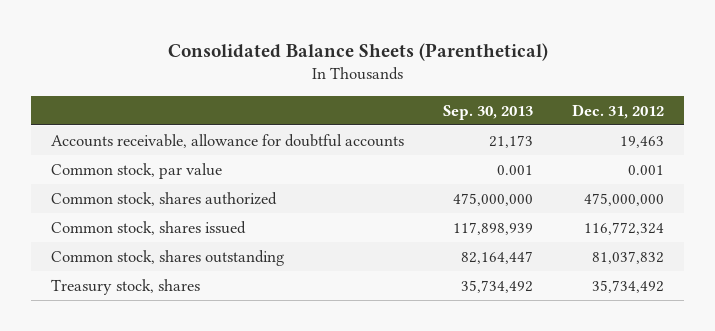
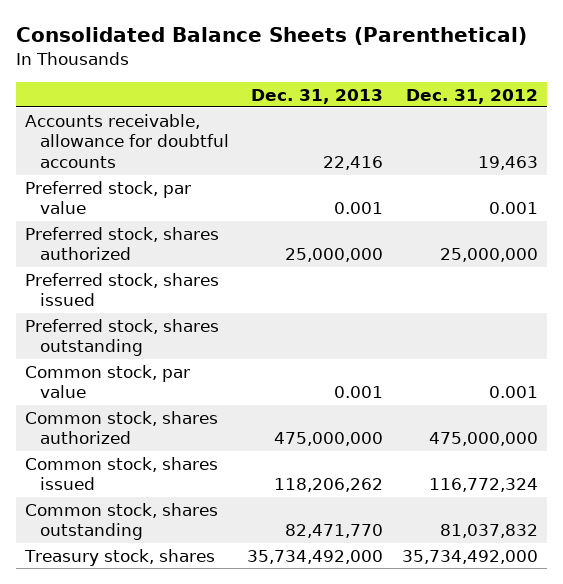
- | Sep. 30, 2013 | Dec. 31, 2012
+ | Dec. 31, 2013 | Dec. 31, 2012
+ Preferred stock, par value | 0.001 | 0.001
+ Preferred stock, shares authorized | 25,000,000 | 25,000,000
+ Preferred stock, shares issued
+ Preferred stock, shares outstanding
- Treasury stock, shares | 35,734,492 | 35,734,492
+ Treasury stock, shares | 35,734,492,000 | 35,734,492,000

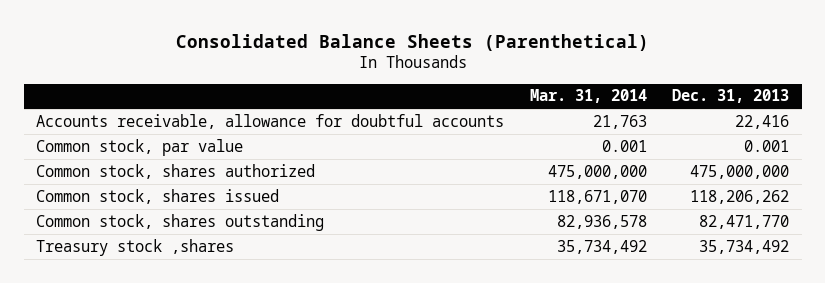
- | Dec. 31, 2013 | Dec. 31, 2012
+ | Mar. 31, 2014 | Dec. 31, 2013
- Preferred stock, par value | 0.001 | 0.001
- Preferred stock, shares authorized | 25,000,000 | 25,000,000
- Preferred stock, shares issued
- Preferred stock, shares outstanding
- Treasury stock, shares | 35,734,492,000 | 35,734,492,000
+ Treasury stock ,shares | 35,734,492 | 35,734,492

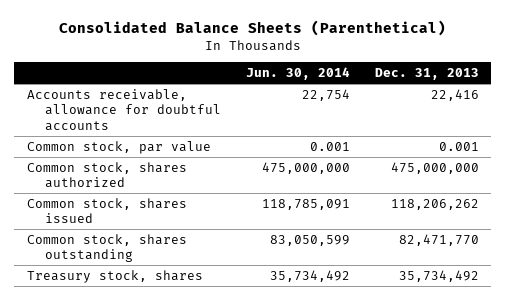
- | Mar. 31, 2014 | Dec. 31, 2013
+ | Jun. 30, 2014 | Dec. 31, 2013
- Treasury stock ,shares | 35,734,492 | 35,734,492
+ Treasury stock, shares | 35,734,492 | 35,734,492

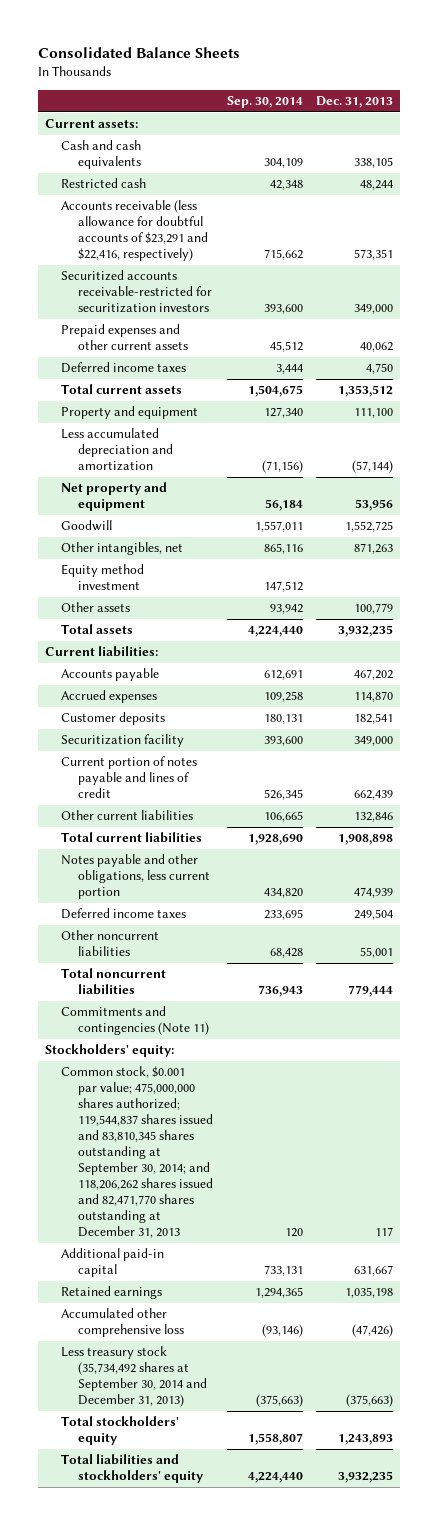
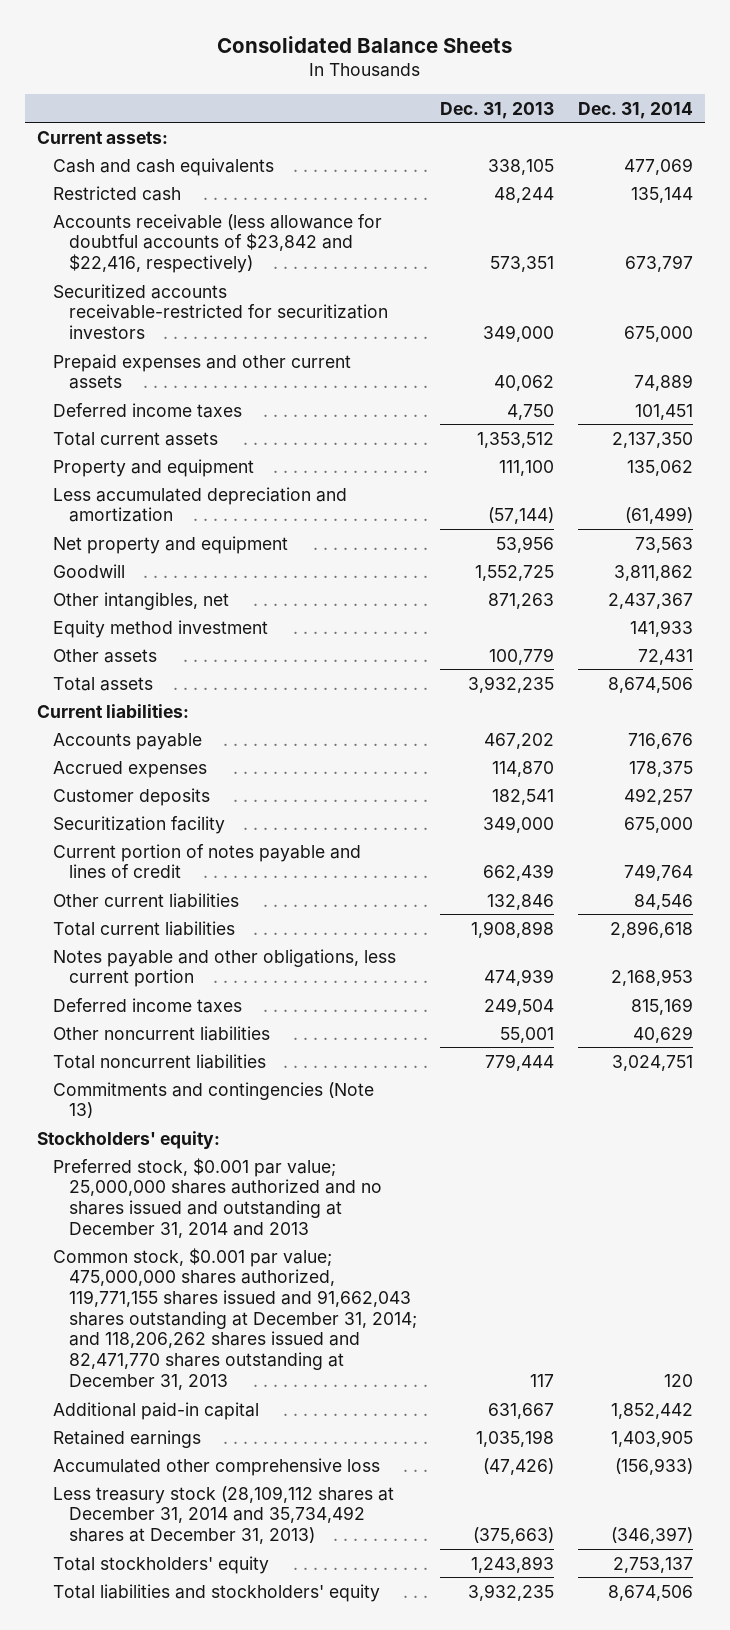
- | Sep. 30, 2014 | Dec. 31, 2013
+ | Dec. 31, 2013 | Dec. 31, 2014
- Accounts receivable (less allowance for doubtful accounts of $23,291 and $22,416, respectively) | 715,662 | 573,351
+ Accounts receivable (less allowance for doubtful accounts of $23,842 and $22,416, respectively) | 573,351 | 673,797
- Commitments and contingencies (Note 11)
+ Commitments and contingencies (Note 13)
- Common stock, $0.001 par value; 475,000,000 shares authorized; 119,544,837 shares issued and 83,810,345 shares outstanding at September 30, 2014; and 118,206,262 shares issued and 82,471,770 shares outstanding at December 31, 2013 | 120 | 117
+ Preferred stock, $0.001 par value; 25,000,000 shares authorized and no shares issued and outstanding at December 31, 2014 and 2013
+ Common stock, $0.001 par value; 475,000,000 shares authorized, 119,771,155 shares issued and 91,662,043 shares outstanding at December 31, 2014; and 118,206,262 shares issued and 82,471,770 shares outstanding at December 31, 2013 | 117 | 120
- Less treasury stock (35,734,492 shares at September 30, 2014 and December 31, 2013) | (375,663) | (375,663)
+ Less treasury stock (28,109,112 shares at December 31, 2014 and 35,734,492 shares at December 31, 2013) | (375,663) | (346,397)

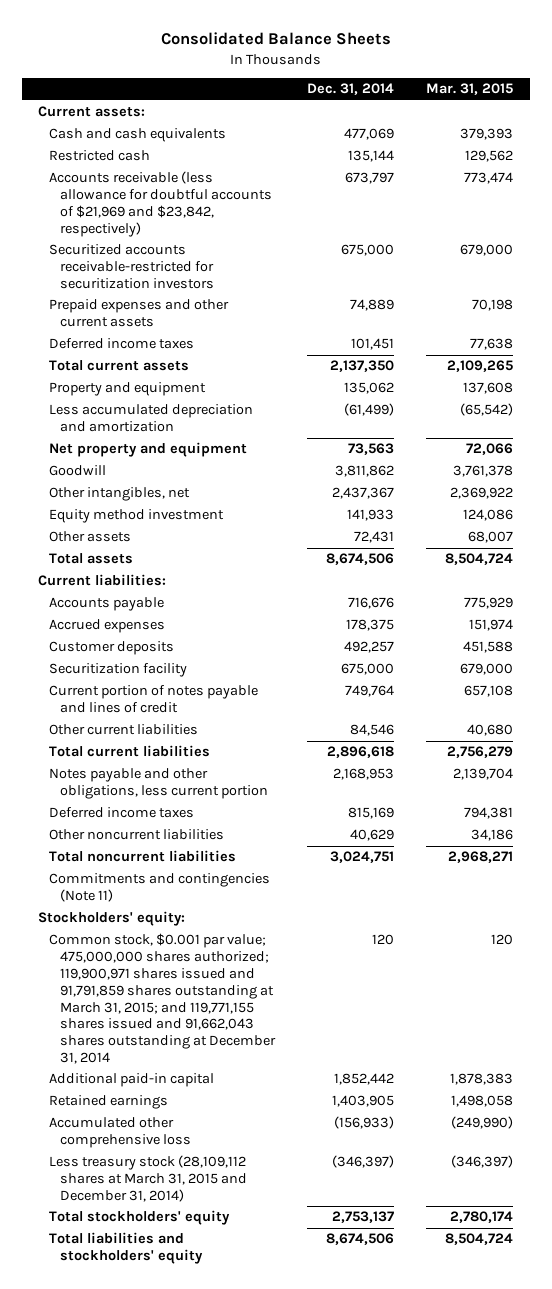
- | Dec. 31, 2013 | Dec. 31, 2014
+ | Dec. 31, 2014 | Mar. 31, 2015
- Accounts receivable (less allowance for doubtful accounts of $23,842 and $22,416, respectively) | 573,351 | 673,797
+ Accounts receivable (less allowance for doubtful accounts of $21,969 and $23,842, respectively) | 673,797 | 773,474
- Commitments and contingencies (Note 13)
+ Commitments and contingencies (Note 11)
- Preferred stock, $0.001 par value; 25,000,000 shares authorized and no shares issued and outstanding at December 31, 2014 and 2013
- Common stock, $0.001 par value; 475,000,000 shares authorized, 119,771,155 shares issued and 91,662,043 shares outstanding at December 31, 2014; and 118,206,262 shares issued and 82,471,770 shares outstanding at December 31, 2013 | 117 | 120
+ Common stock, $0.001 par value; 475,000,000 shares authorized; 119,900,971 shares issued and 91,791,859 shares outstanding at March 31, 2015; and 119,771,155 shares issued and 91,662,043 shares outstanding at December 31, 2014 | 120 | 120
- Less treasury stock (28,109,112 shares at December 31, 2014 and 35,734,492 shares at December 31, 2013) | (375,663) | (346,397)
+ Less treasury stock (28,109,112 shares at March 31, 2015 and December 31, 2014) | (346,397) | (346,397)

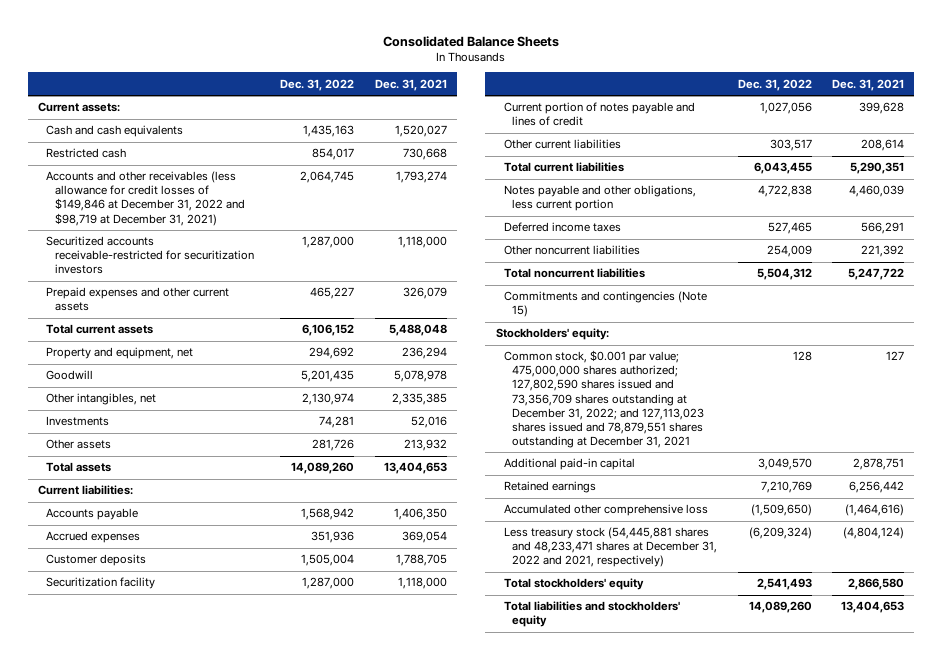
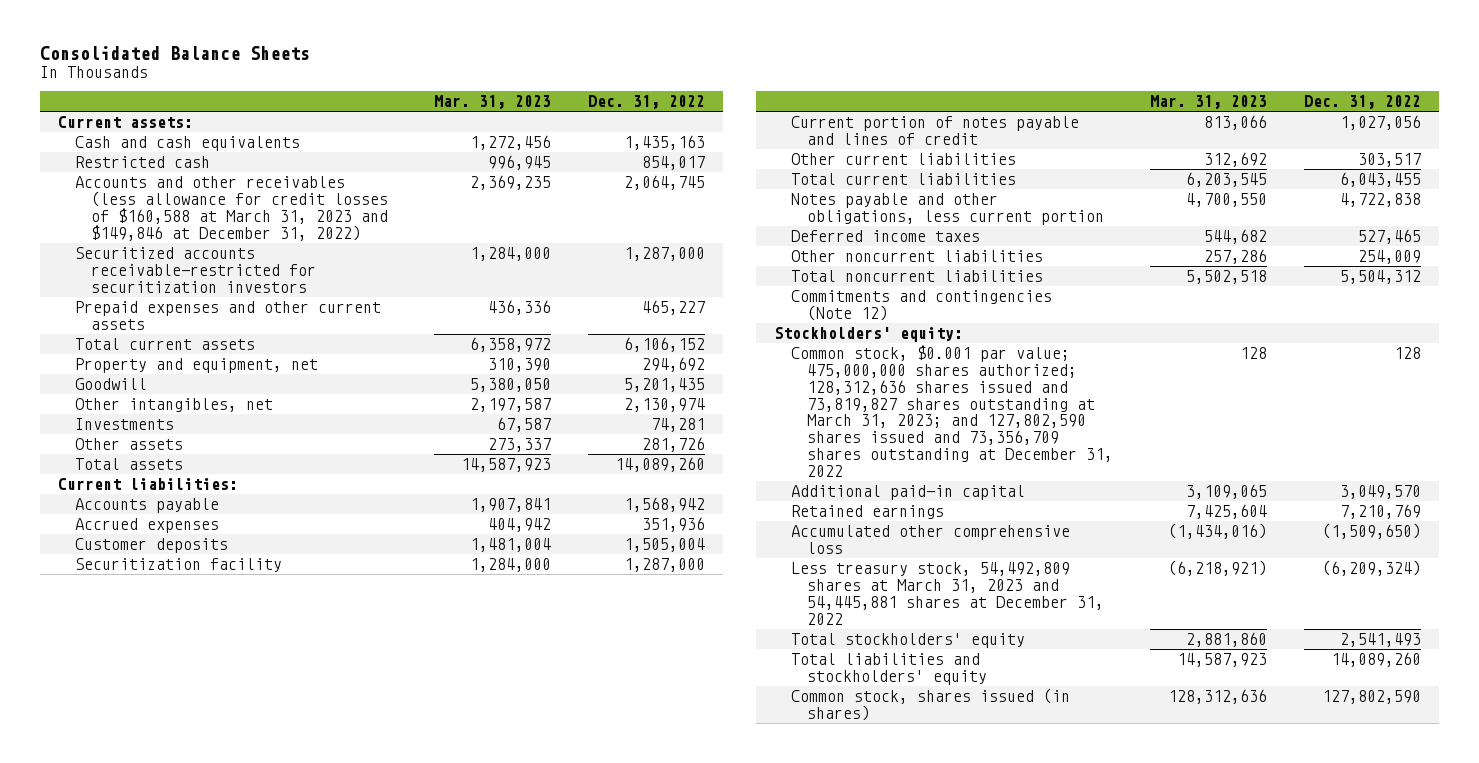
- | Dec. 31, 2022 | Dec. 31, 2021
+ | Mar. 31, 2023 | Dec. 31, 2022
- Accounts and other receivables (less allowance for credit losses of $149,846 at December 31, 2022 and $98,719 at December 31, 2021) | 2,064,745 | 1,793,274
+ Accounts and other receivables (less allowance for credit losses of $160,588 at March 31, 2023 and $149,846 at December 31, 2022) | 2,369,235 | 2,064,745
- Commitments and contingencies (Note 15)
+ Commitments and contingencies (Note 12)
- Common stock, $0.001 par value; 475,000,000 shares authorized; 127,802,590 shares issued and 73,356,709 shares outstanding at December 31, 2022; and 127,113,023 shares issued and 78,879,551 shares outstanding at December 31, 2021 | 128 | 127
+ Common stock, $0.001 par value; 475,000,000 shares authorized; 128,312,636 shares issued and 73,819,827 shares outstanding at March 31, 2023; and 127,802,590 shares issued and 73,356,709 shares outstanding at December 31, 2022 | 128 | 128
- Less treasury stock (54,445,881 shares and 48,233,471 shares at December 31, 2022 and 2021, respectively) | (6,209,324) | (4,804,124)
+ Less treasury stock, 54,492,809 shares at March 31, 2023 and 54,445,881 shares at December 31, 2022 | (6,218,921) | (6,209,324)
+ Common stock, shares issued (in shares) | 128,312,636 | 127,802,590

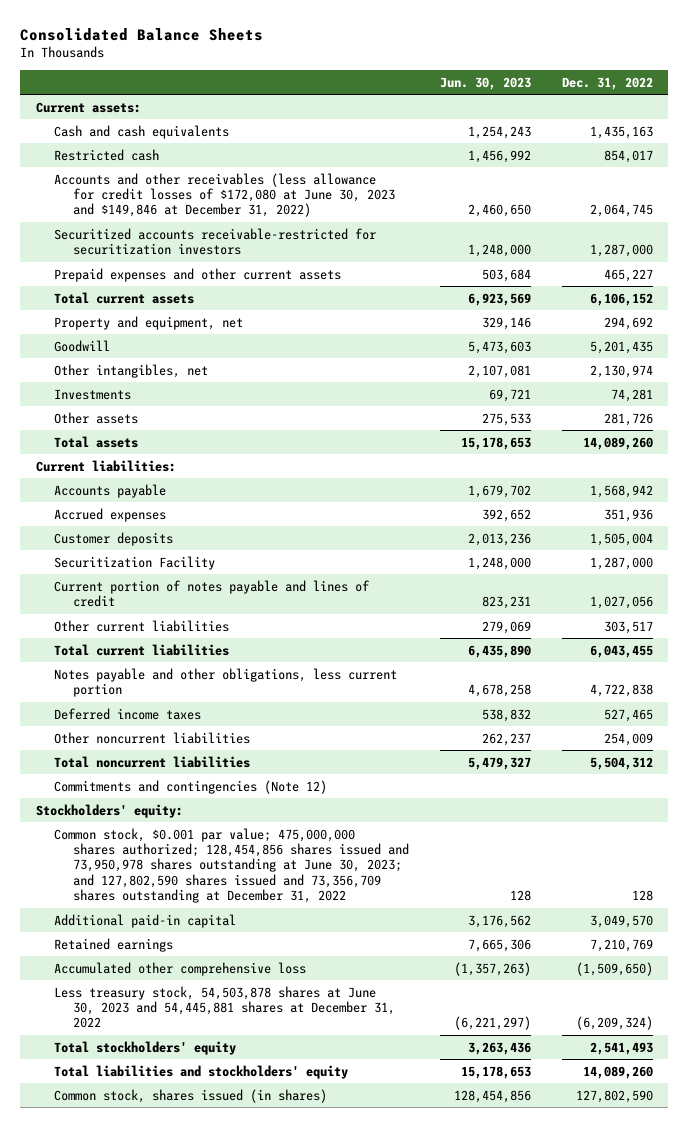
- | Mar. 31, 2023 | Dec. 31, 2022
+ | Jun. 30, 2023 | Dec. 31, 2022
- Accounts and other receivables (less allowance for credit losses of $160,588 at March 31, 2023 and $149,846 at December 31, 2022) | 2,369,235 | 2,064,745
+ Accounts and other receivables (less allowance for credit losses of $172,080 at June 30, 2023 and $149,846 at December 31, 2022) | 2,460,650 | 2,064,745
- Securitization facility | 1,284,000 | 1,287,000
+ Securitization Facility | 1,248,000 | 1,287,000
- Common stock, $0.001 par value; 475,000,000 shares authorized; 128,312,636 shares issued and 73,819,827 shares outstanding at March 31, 2023; and 127,802,590 shares issued and 73,356,709 shares outstanding at December 31, 2022 | 128 | 128
+ Common stock, $0.001 par value; 475,000,000 shares authorized; 128,454,856 shares issued and 73,950,978 shares outstanding at June 30, 2023; and 127,802,590 shares issued and 73,356,709 shares outstanding at December 31, 2022 | 128 | 128
- Less treasury stock, 54,492,809 shares at March 31, 2023 and 54,445,881 shares at December 31, 2022 | (6,218,921) | (6,209,324)
+ Less treasury stock, 54,503,878 shares at June 30, 2023 and 54,445,881 shares at December 31, 2022 | (6,221,297) | (6,209,324)

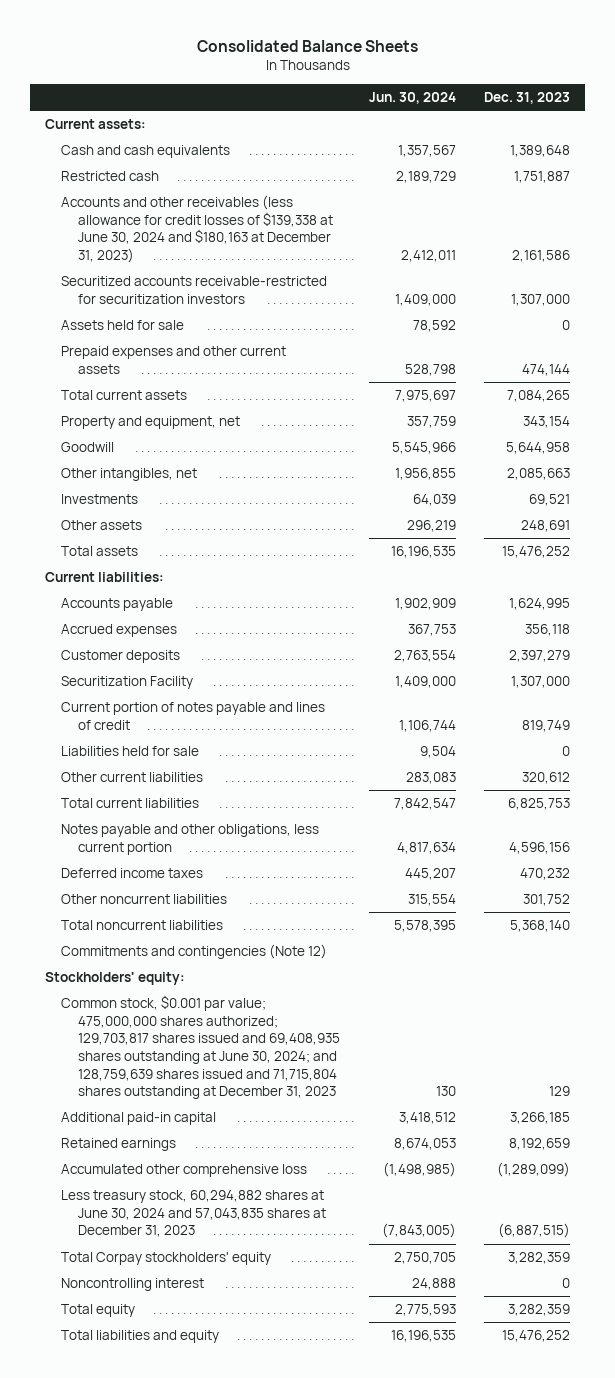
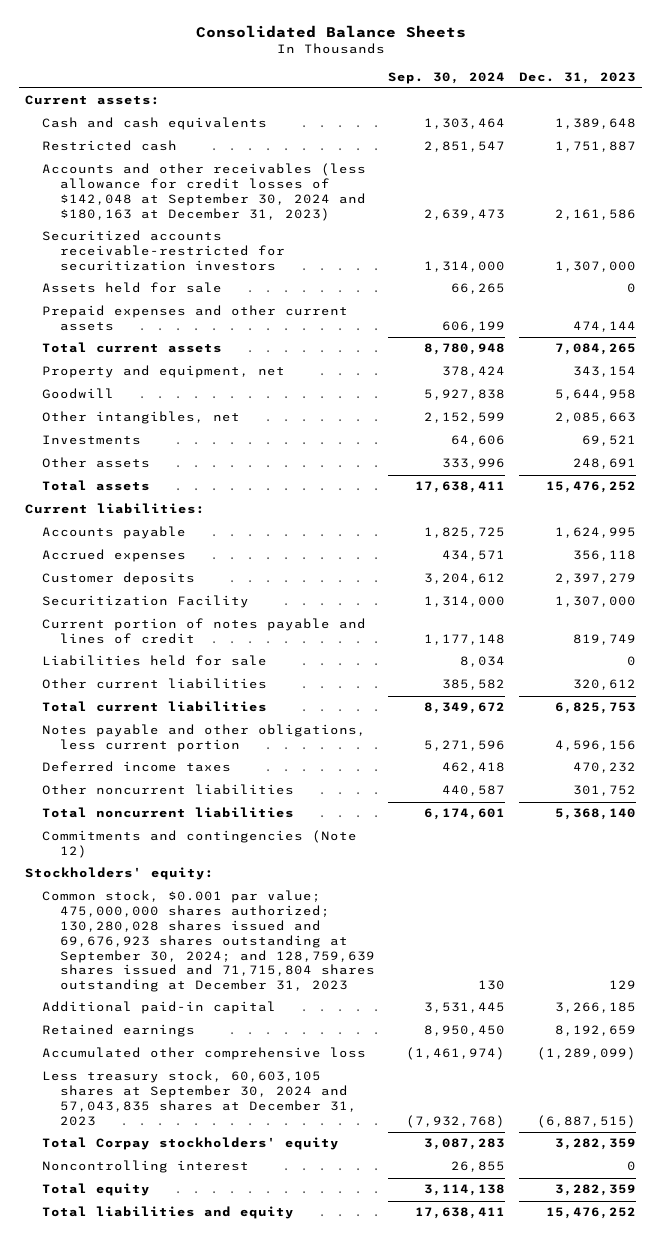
- | Jun. 30, 2024 | Dec. 31, 2023
+ | Sep. 30, 2024 | Dec. 31, 2023
- Accounts and other receivables (less allowance for credit losses of $139,338 at June 30, 2024 and $180,163 at December 31, 2023) | 2,412,011 | 2,161,586
+ Accounts and other receivables (less allowance for credit losses of $142,048 at September 30, 2024 and $180,163 at December 31, 2023) | 2,639,473 | 2,161,586
- Common stock, $0.001 par value; 475,000,000 shares authorized; 129,703,817 shares issued and 69,408,935 shares outstanding at June 30, 2024; and 128,759,639 shares issued and 71,715,804 shares outstanding at December 31, 2023 | 130 | 129
+ Common stock, $0.001 par value; 475,000,000 shares authorized; 130,280,028 shares issued and 69,676,923 shares outstanding at September 30, 2024; and 128,759,639 shares issued and 71,715,804 shares outstanding at December 31, 2023 | 130 | 129
- Less treasury stock, 60,294,882 shares at June 30, 2024 and 57,043,835 shares at December 31, 2023 | (7,843,005) | (6,887,515)
+ Less treasury stock, 60,603,105 shares at September 30, 2024 and 57,043,835 shares at December 31, 2023 | (7,932,768) | (6,887,515)

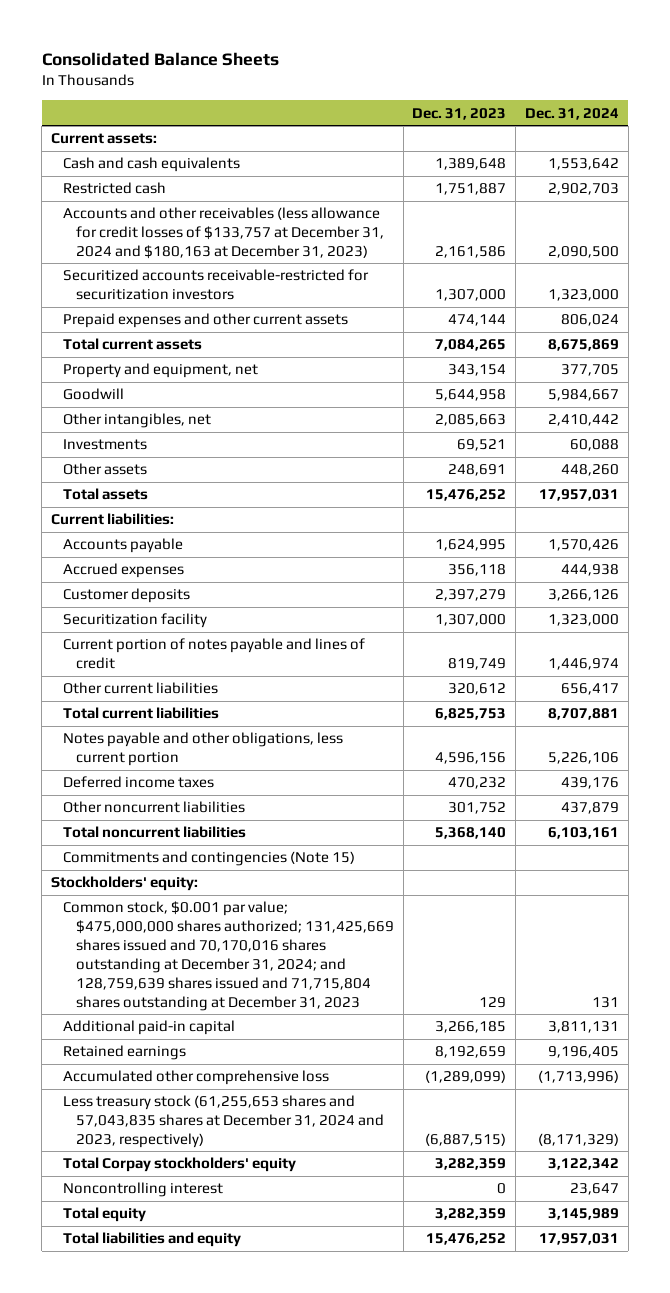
- | Sep. 30, 2024 | Dec. 31, 2023
+ | Dec. 31, 2023 | Dec. 31, 2024
- Accounts and other receivables (less allowance for credit losses of $142,048 at September 30, 2024 and $180,163 at December 31, 2023) | 2,639,473 | 2,161,586
+ Accounts and other receivables (less allowance for credit losses of $133,757 at December 31, 2024 and $180,163 at December 31, 2023) | 2,161,586 | 2,090,500
- Assets held for sale | 66,265 | 0
- Securitization Facility | 1,314,000 | 1,307,000
+ Securitization facility | 1,307,000 | 1,323,000
- Liabilities held for sale | 8,034 | 0
- Commitments and contingencies (Note 12)
+ Commitments and contingencies (Note 15)
- Common stock, $0.001 par value; 475,000,000 shares authorized; 130,280,028 shares issued and 69,676,923 shares outstanding at September 30, 2024; and 128,759,639 shares issued and 71,715,804 shares outstanding at December 31, 2023 | 130 | 129
+ Common stock, $0.001 par value; $475,000,000 shares authorized; 131,425,669 shares issued and 70,170,016 shares outstanding at December 31, 2024; and 128,759,639 shares issued and 71,715,804 shares outstanding at December 31, 2023 | 129 | 131
- Less treasury stock, 60,603,105 shares at September 30, 2024 and 57,043,835 shares at December 31, 2023 | (7,932,768) | (6,887,515)
+ Less treasury stock (61,255,653 shares and 57,043,835 shares at December 31, 2024 and 2023, respectively) | (6,887,515) | (8,171,329)

